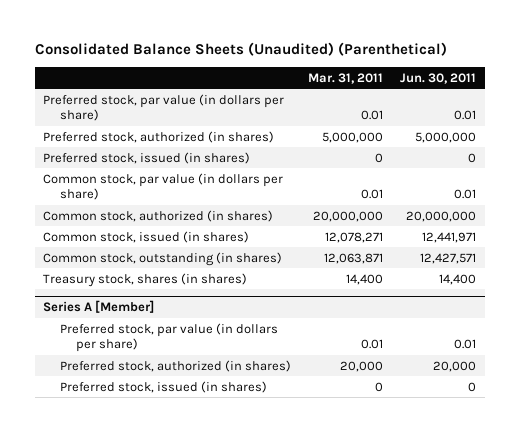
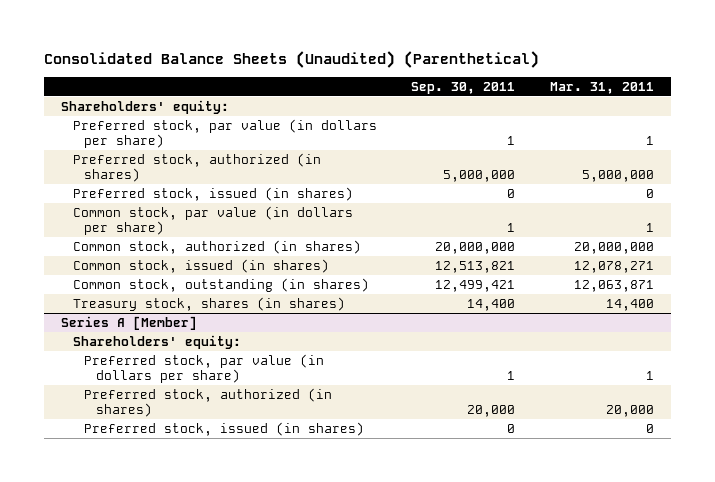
- | Mar. 31, 2011 | Jun. 30, 2011
+ | Sep. 30, 2011 | Mar. 31, 2011
- Preferred stock, par value (in dollars per share) | 0.01 | 0.01
+ Shareholders' equity:
+ Preferred stock, par value (in dollars per share) | 1 | 1
- Common stock, par value (in dollars per share) | 0.01 | 0.01
+ Common stock, par value (in dollars per share) | 1 | 1
@ Series A [Member]
- Preferred stock, par value (in dollars per share) | 0.01 | 0.01
+ Shareholders' equity:
+ Preferred stock, par value (in dollars per share) | 1 | 1

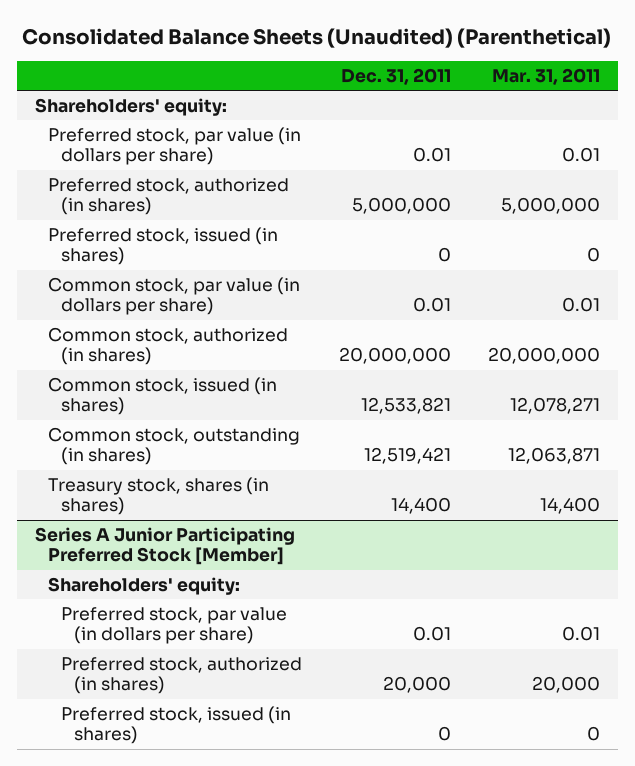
- | Sep. 30, 2011 | Mar. 31, 2011
+ | Dec. 31, 2011 | Mar. 31, 2011
- Preferred stock, par value (in dollars per share) | 1 | 1
+ Preferred stock, par value (in dollars per share) | 0.01 | 0.01
- Common stock, par value (in dollars per share) | 1 | 1
+ Common stock, par value (in dollars per share) | 0.01 | 0.01
- Series A [Member]
+ Series A Junior Participating Preferred Stock [Member]
- Preferred stock, par value (in dollars per share) | 1 | 1
+ Preferred stock, par value (in dollars per share) | 0.01 | 0.01

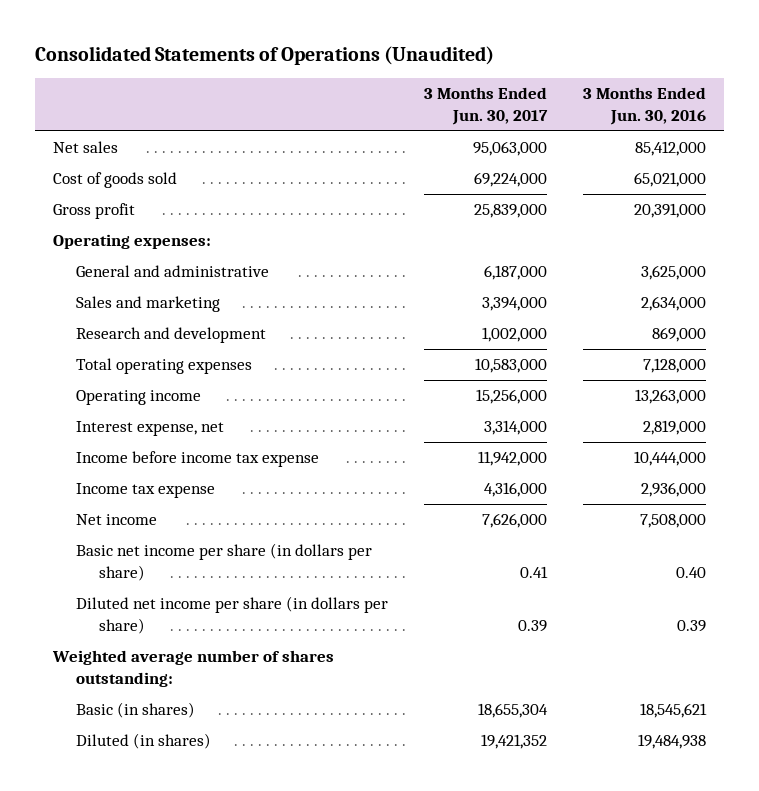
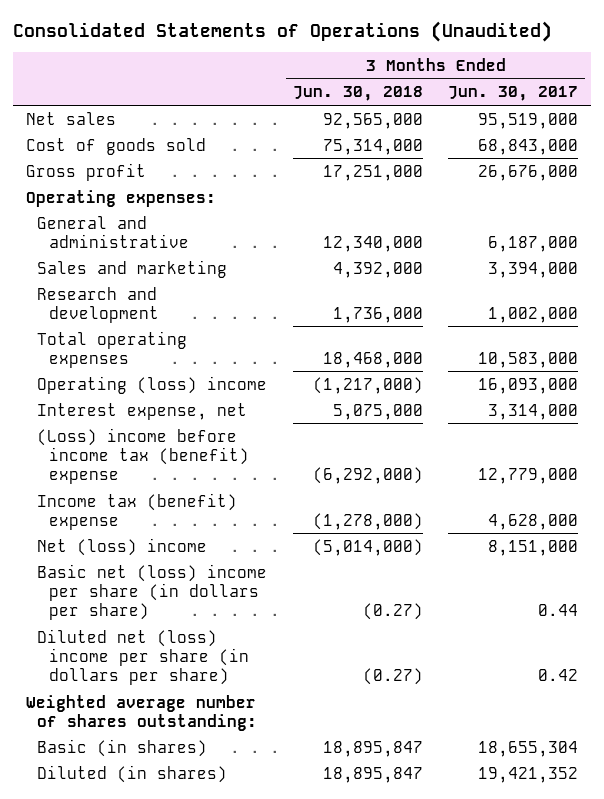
- | 3 Months Ended Jun. 30, 2017 | 3 Months Ended Jun. 30, 2016
+ | 3 Months Ended Jun. 30, 2018 | 3 Months Ended Jun. 30, 2017
- Net sales | 95,063,000 | 85,412,000
- Cost of goods sold | 69,224,000 | 65,021,000
- Gross profit | 25,839,000 | 20,391,000
+ Net sales | 92,565,000 | 95,519,000
+ Cost of goods sold | 75,314,000 | 68,843,000
+ Gross profit | 17,251,000 | 26,676,000
- Operating income | 15,256,000 | 13,263,000
+ Operating (loss) income | (1,217,000) | 16,093,000
- Income before income tax expense | 11,942,000 | 10,444,000
- Income tax expense | 4,316,000 | 2,936,000
- Net income | 7,626,000 | 7,508,000
- Basic net income per share (in dollars per share) | 0.41 | 0.40
- Diluted net income per share (in dollars per share) | 0.39 | 0.39
+ (Loss) income before income tax (benefit) expense | (6,292,000) | 12,779,000
+ Income tax (benefit) expense | (1,278,000) | 4,628,000
+ Net (loss) income | (5,014,000) | 8,151,000
+ Basic net (loss) income per share (in dollars per share) | (0.27) | 0.44
+ Diluted net (loss) income per share (in dollars per share) | (0.27) | 0.42

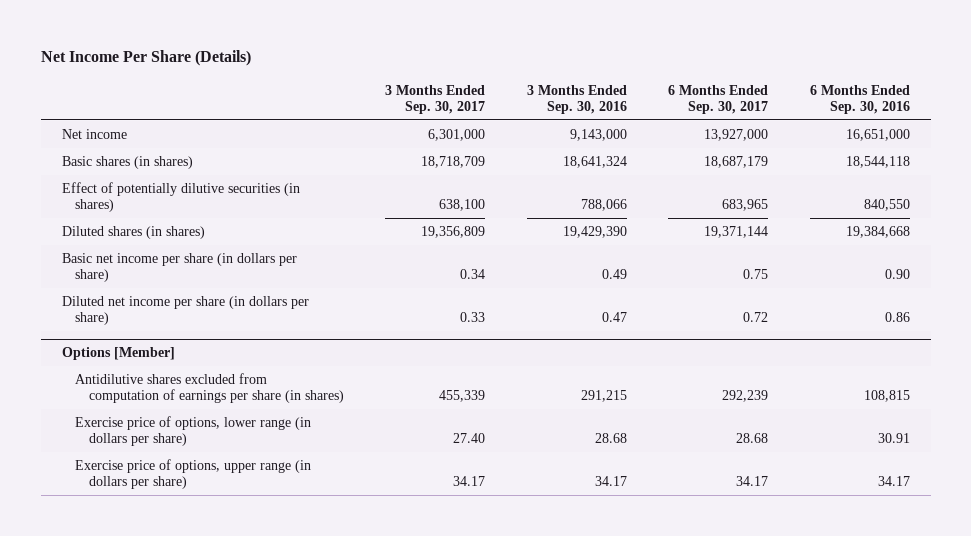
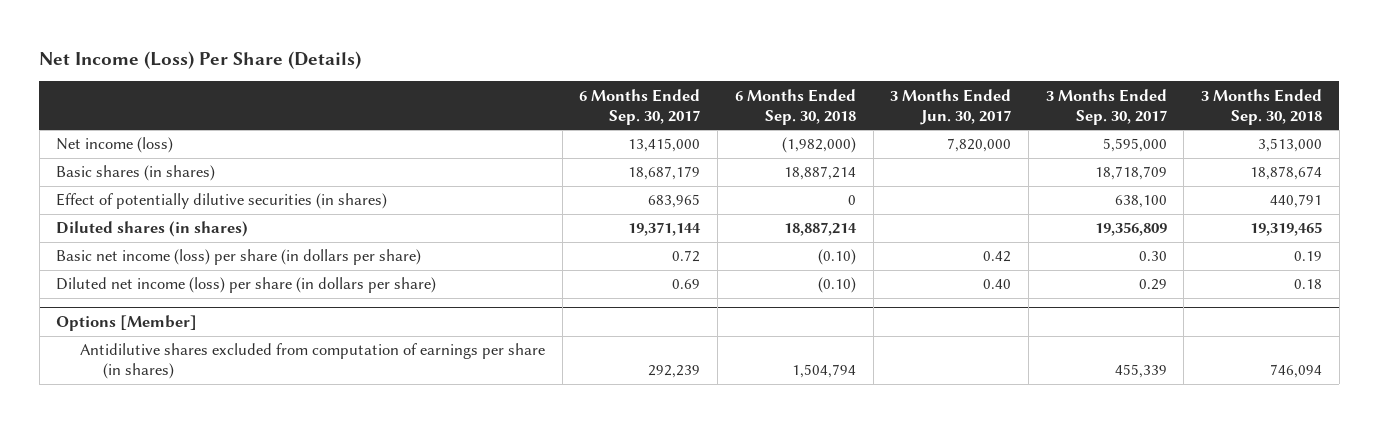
- Net Income Per Share (Details)
+ Net Income (Loss) Per Share (Details)
- | 3 Months Ended Sep. 30, 2017 | 3 Months Ended Sep. 30, 2016 | 6 Months Ended Sep. 30, 2017 | 6 Months Ended Sep. 30, 2016
+ | 6 Months Ended Sep. 30, 2017 | 6 Months Ended Sep. 30, 2018 | 3 Months Ended Jun. 30, 2017 | 3 Months Ended Sep. 30, 2017 | 3 Months Ended Sep. 30, 2018
- Net income | 6,301,000 | 9,143,000 | 13,927,000 | 16,651,000
+ Net income (loss) | 13,415,000 | (1,982,000) | 7,820,000 | 5,595,000 | 3,513,000
- Basic net income per share (in dollars per share) | 0.34 | 0.49 | 0.75 | 0.90
- Diluted net income per share (in dollars per share) | 0.33 | 0.47 | 0.72 | 0.86
+ Basic net income (loss) per share (in dollars per share) | 0.72 | (0.10) | 0.42 | 0.30 | 0.19
+ Diluted net income (loss) per share (in dollars per share) | 0.69 | (0.10) | 0.40 | 0.29 | 0.18
@ Options [Member]
- Exercise price of options, lower range (in dollars per share) | 27.40 | 28.68 | 28.68 | 30.91
- Exercise price of options, upper range (in dollars per share) | 34.17 | 34.17 | 34.17 | 34.17

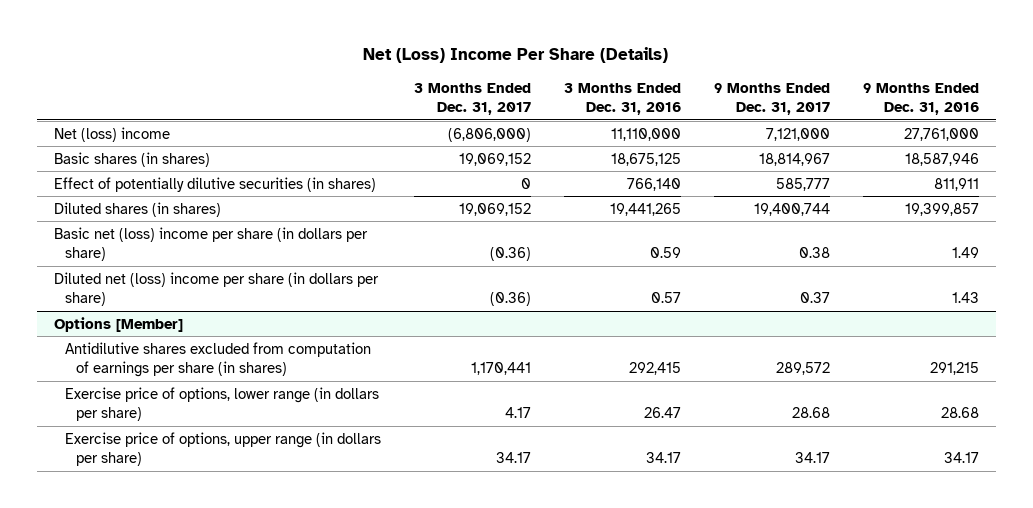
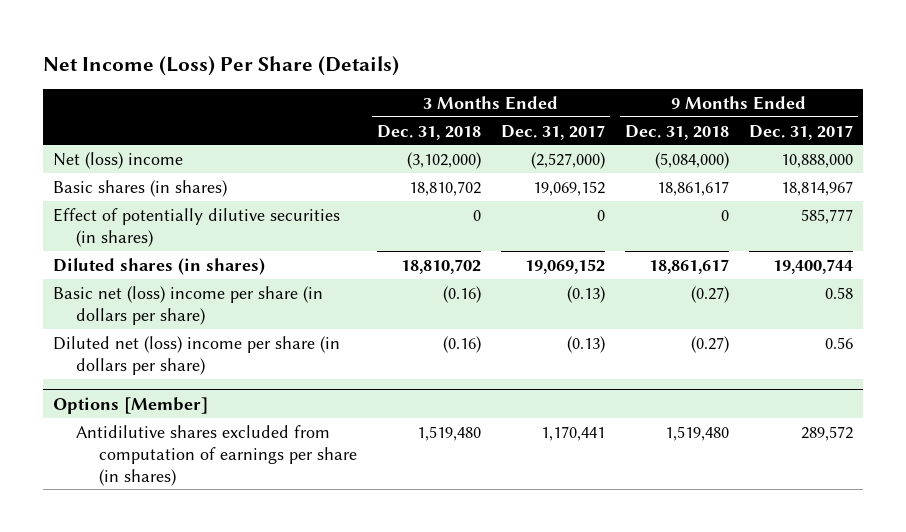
- Net (Loss) Income Per Share (Details)
+ Net Income (Loss) Per Share (Details)
- | 3 Months Ended Dec. 31, 2017 | 3 Months Ended Dec. 31, 2016 | 9 Months Ended Dec. 31, 2017 | 9 Months Ended Dec. 31, 2016
+ | 3 Months Ended Dec. 31, 2018 | 3 Months Ended Dec. 31, 2017 | 9 Months Ended Dec. 31, 2018 | 9 Months Ended Dec. 31, 2017
- Net (loss) income | (6,806,000) | 11,110,000 | 7,121,000 | 27,761,000
+ Net (loss) income | (3,102,000) | (2,527,000) | (5,084,000) | 10,888,000
- Basic net (loss) income per share (in dollars per share) | (0.36) | 0.59 | 0.38 | 1.49
- Diluted net (loss) income per share (in dollars per share) | (0.36) | 0.57 | 0.37 | 1.43
+ Basic net (loss) income per share (in dollars per share) | (0.16) | (0.13) | (0.27) | 0.58
+ Diluted net (loss) income per share (in dollars per share) | (0.16) | (0.13) | (0.27) | 0.56
@ Options [Member]
- Exercise price of options, lower range (in dollars per share) | 4.17 | 26.47 | 28.68 | 28.68
- Exercise price of options, upper range (in dollars per share) | 34.17 | 34.17 | 34.17 | 34.17

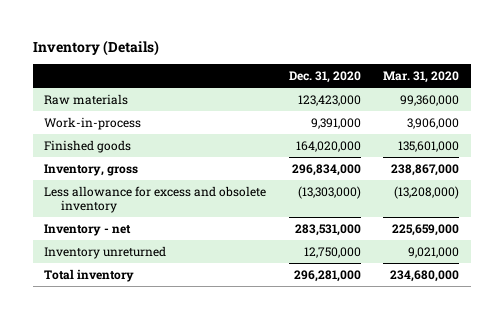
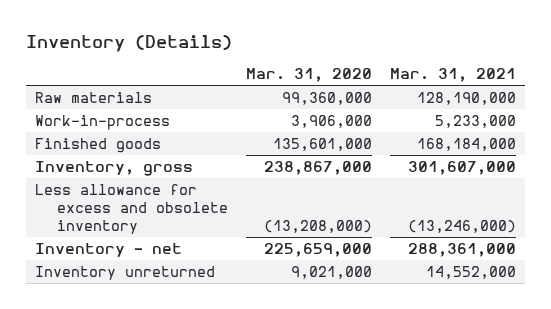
- | Dec. 31, 2020 | Mar. 31, 2020
+ | Mar. 31, 2020 | Mar. 31, 2021
- Total inventory | 296,281,000 | 234,680,000

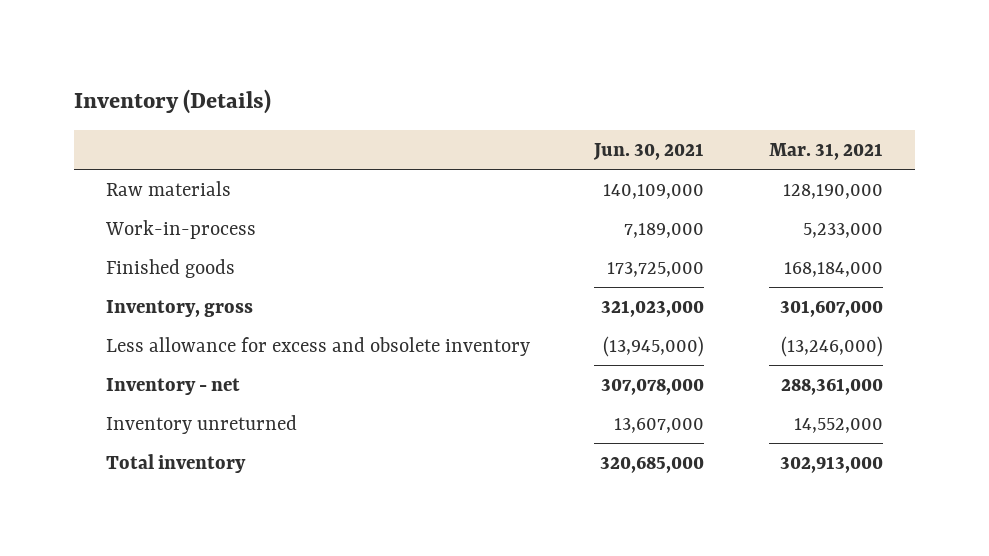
- | Mar. 31, 2020 | Mar. 31, 2021
+ | Jun. 30, 2021 | Mar. 31, 2021
+ Total inventory | 320,685,000 | 302,913,000

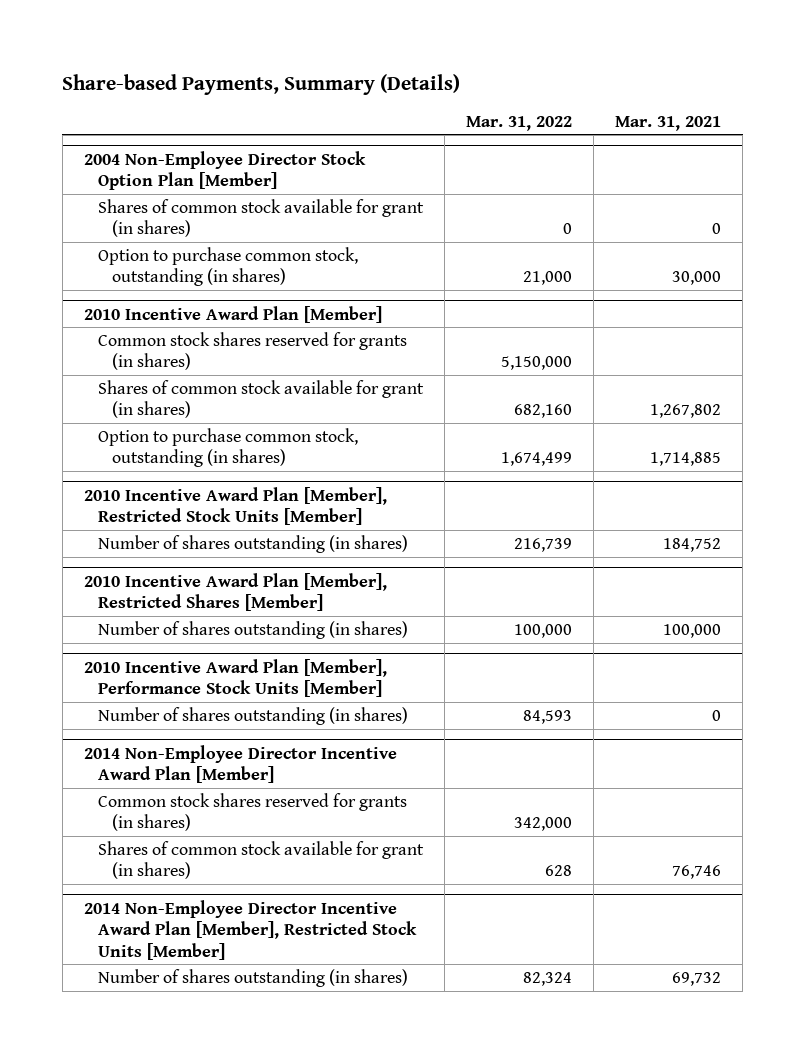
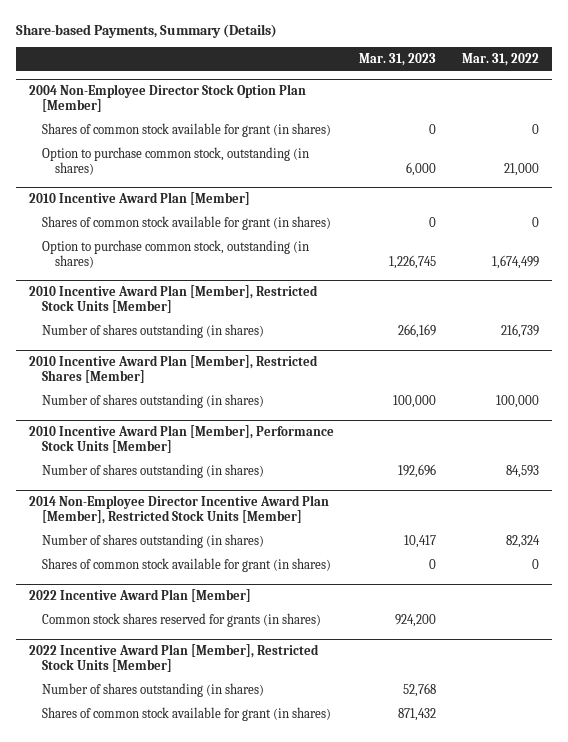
- | Mar. 31, 2022 | Mar. 31, 2021
+ | Mar. 31, 2023 | Mar. 31, 2022
@ 2010 Incentive Award Plan [Member]
- Common stock shares reserved for grants (in shares) | 5,150,000 |
- Shares of common stock available for grant (in shares) | 682,160 | 1,267,802
+ Shares of common stock available for grant (in shares) | 0 | 0
- 2014 Non-Employee Director Incentive Award Plan [Member]
- Common stock shares reserved for grants (in shares) | 342,000 |
- Shares of common stock available for grant (in shares) | 628 | 76,746
@ 2014 Non-Employee Director Incentive Award Plan [Member], Restricted Stock Units [Member]
+ Shares of common stock available for grant (in shares) | 0 | 0
+ 2022 Incentive Award Plan [Member]
+ Common stock shares reserved for grants (in shares) | 924,200 |
+ 2022 Incentive Award Plan [Member], Restricted Stock Units [Member]
+ Number of shares outstanding (in shares) | 52,768 |
+ Shares of common stock available for grant (in shares) | 871,432 |

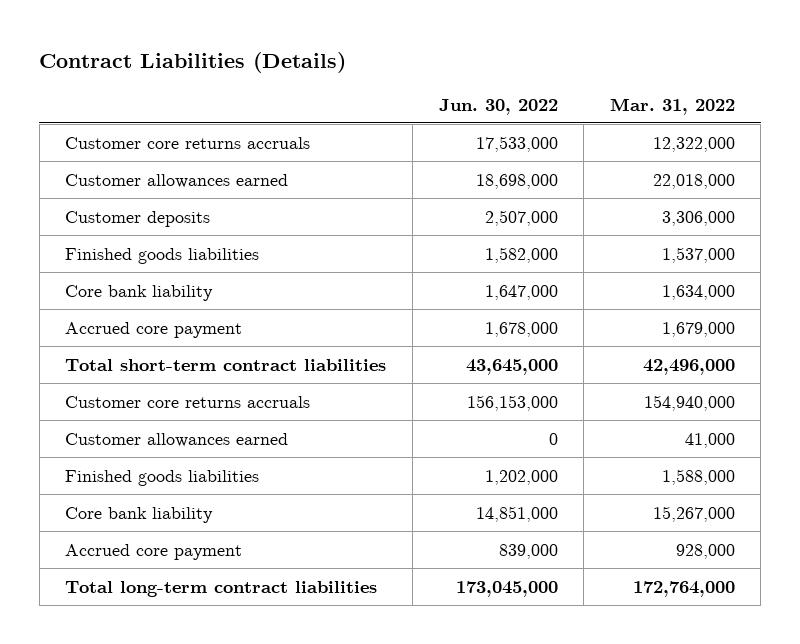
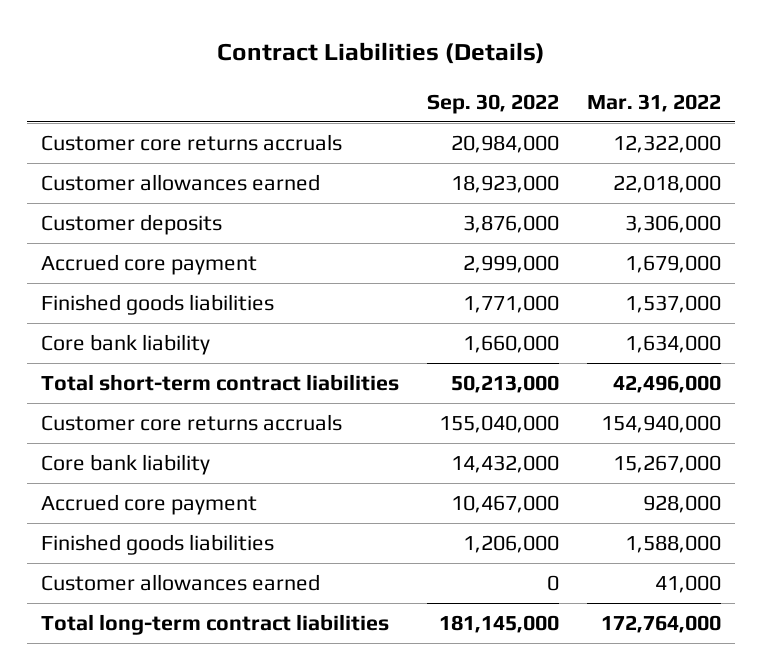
- | Jun. 30, 2022 | Mar. 31, 2022
+ | Sep. 30, 2022 | Mar. 31, 2022
moved up: Accrued core payment | 2,999,000 | 1,679,000
moved down: Finished goods liabilities | 1,206,000 | 1,588,000
moved down: Customer allowances earned | 0 | 41,000

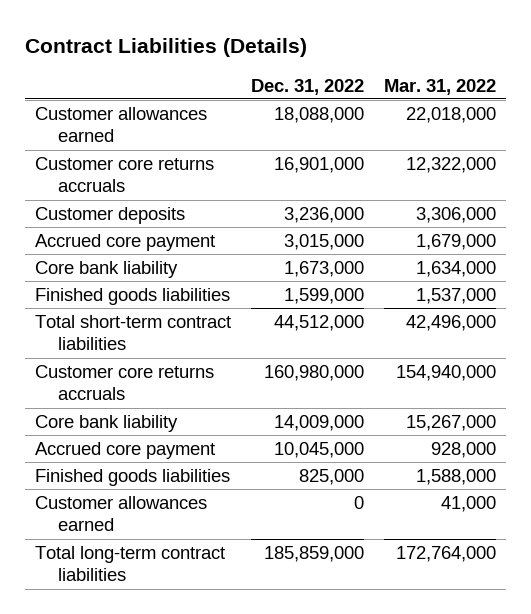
- | Sep. 30, 2022 | Mar. 31, 2022
+ | Dec. 31, 2022 | Mar. 31, 2022
moved down: Customer core returns accruals | 16,901,000 | 12,322,000
moved down: Finished goods liabilities | 1,599,000 | 1,537,000

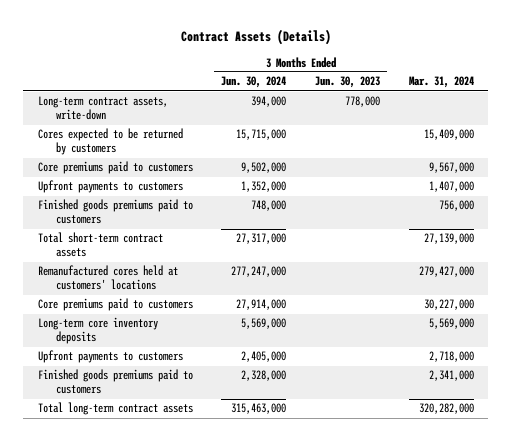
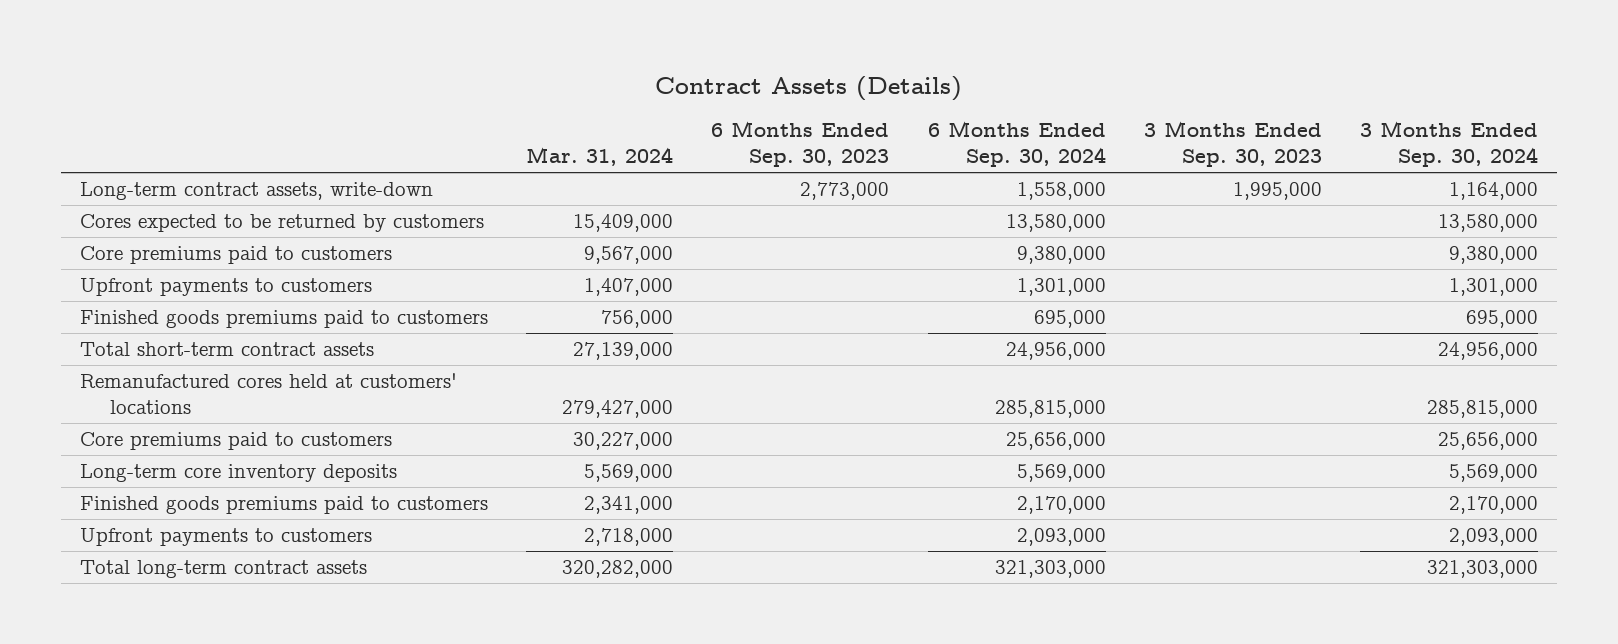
- | 3 Months Ended Jun. 30, 2024 | 3 Months Ended Jun. 30, 2023 | Mar. 31, 2024
+ | Mar. 31, 2024 | 6 Months Ended Sep. 30, 2023 | 6 Months Ended Sep. 30, 2024 | 3 Months Ended Sep. 30, 2023 | 3 Months Ended Sep. 30, 2024
moved down: Upfront payments to customers | 2,718,000 | | 2,093,000 | | 2,093,000

